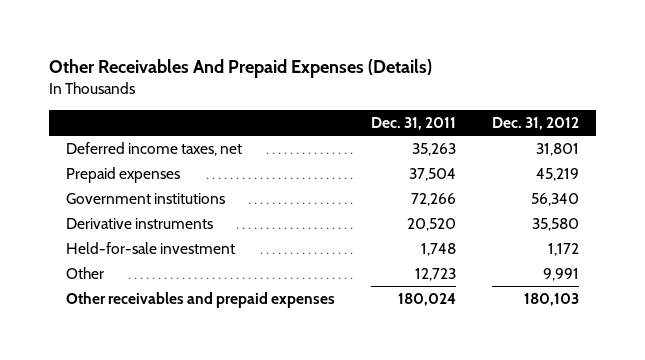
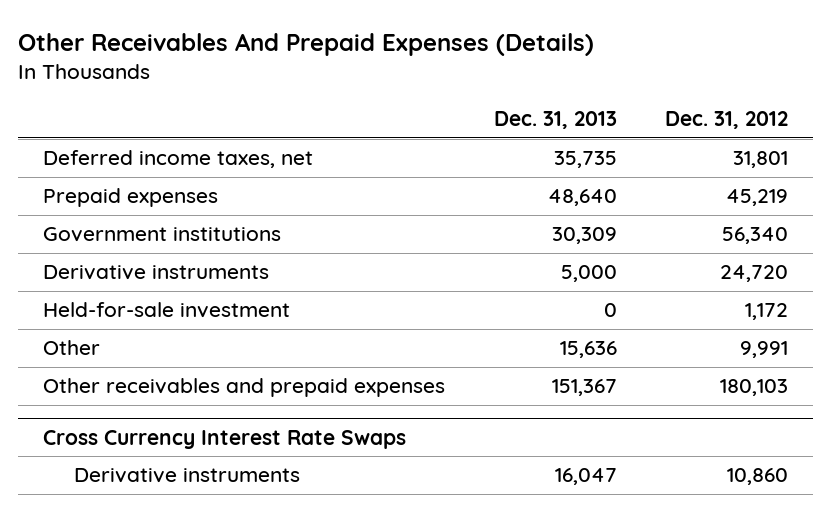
- | Dec. 31, 2011 | Dec. 31, 2012
+ | Dec. 31, 2013 | Dec. 31, 2012
- Derivative instruments | 20,520 | 35,580
+ Derivative instruments | 5,000 | 24,720
+ Cross Currency Interest Rate Swaps
+ Derivative instruments | 16,047 | 10,860

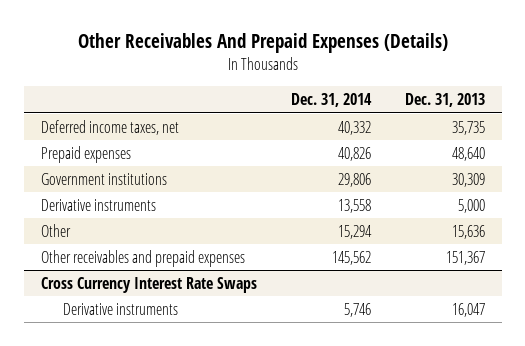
- | Dec. 31, 2013 | Dec. 31, 2012
+ | Dec. 31, 2014 | Dec. 31, 2013
- Held-for-sale investment | 0 | 1,172

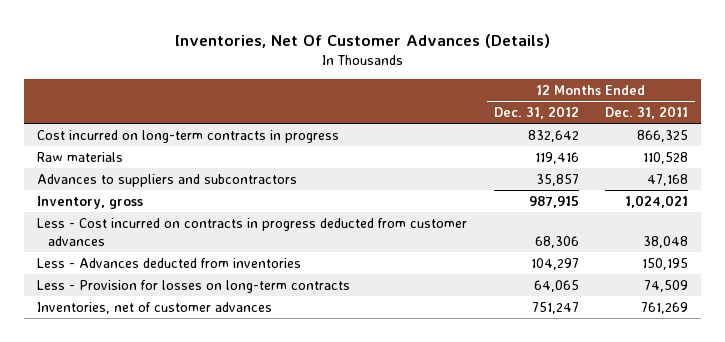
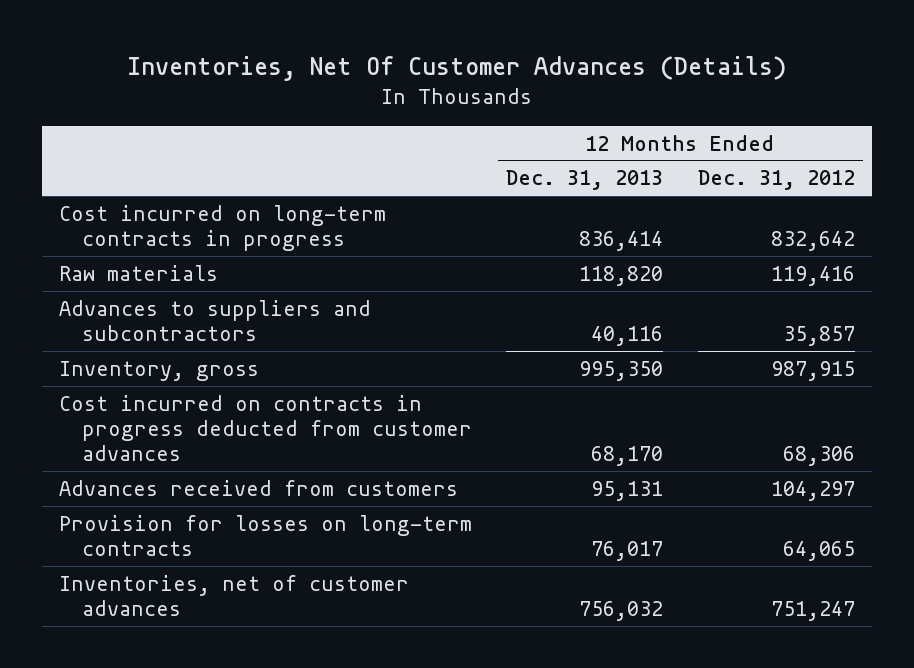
- | 12 Months Ended Dec. 31, 2012 | 12 Months Ended Dec. 31, 2011
+ | 12 Months Ended Dec. 31, 2013 | 12 Months Ended Dec. 31, 2012
- Less - Cost incurred on contracts in progress deducted from customer advances | 68,306 | 38,048
- Less - Advances deducted from inventories | 104,297 | 150,195
- Less - Provision for losses on long-term contracts | 64,065 | 74,509
+ Cost incurred on contracts in progress deducted from customer advances | 68,170 | 68,306
+ Advances received from customers | 95,131 | 104,297
+ Provision for losses on long-term contracts | 76,017 | 64,065

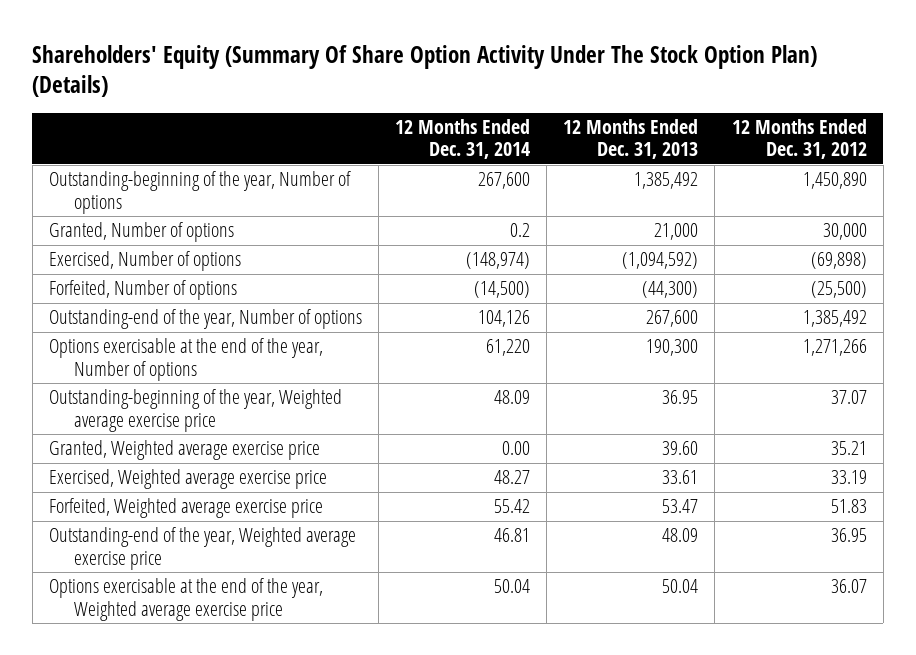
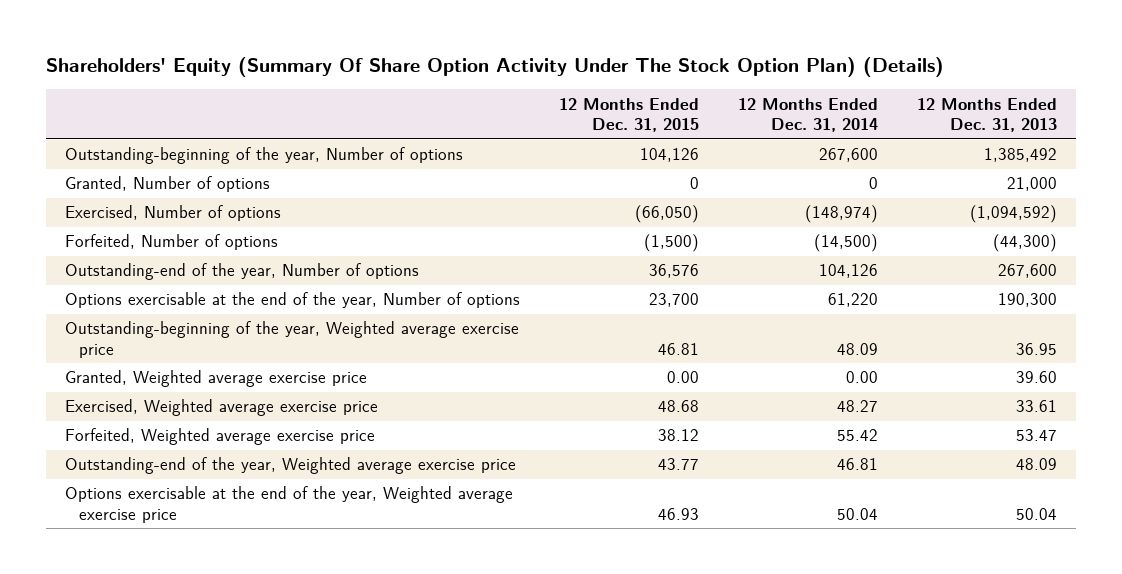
- | 12 Months Ended Dec. 31, 2014 | 12 Months Ended Dec. 31, 2013 | 12 Months Ended Dec. 31, 2012
+ | 12 Months Ended Dec. 31, 2015 | 12 Months Ended Dec. 31, 2014 | 12 Months Ended Dec. 31, 2013
- Granted, Number of options | 0.2 | 21,000 | 30,000
+ Granted, Number of options | 0 | 0 | 21,000

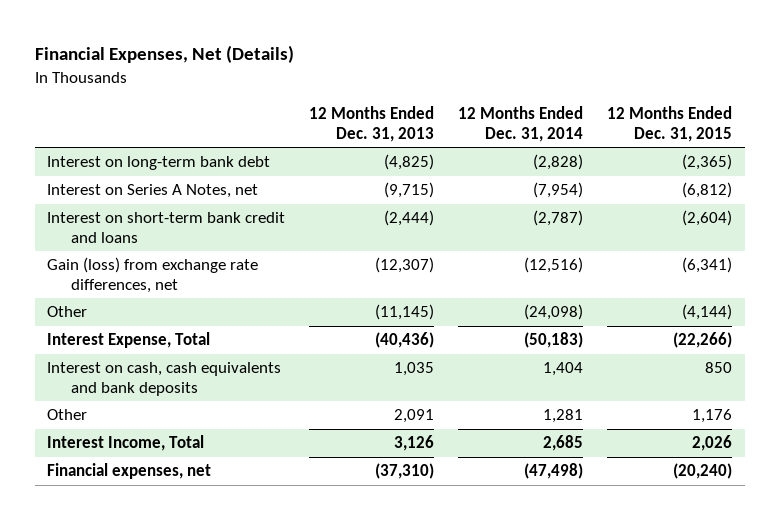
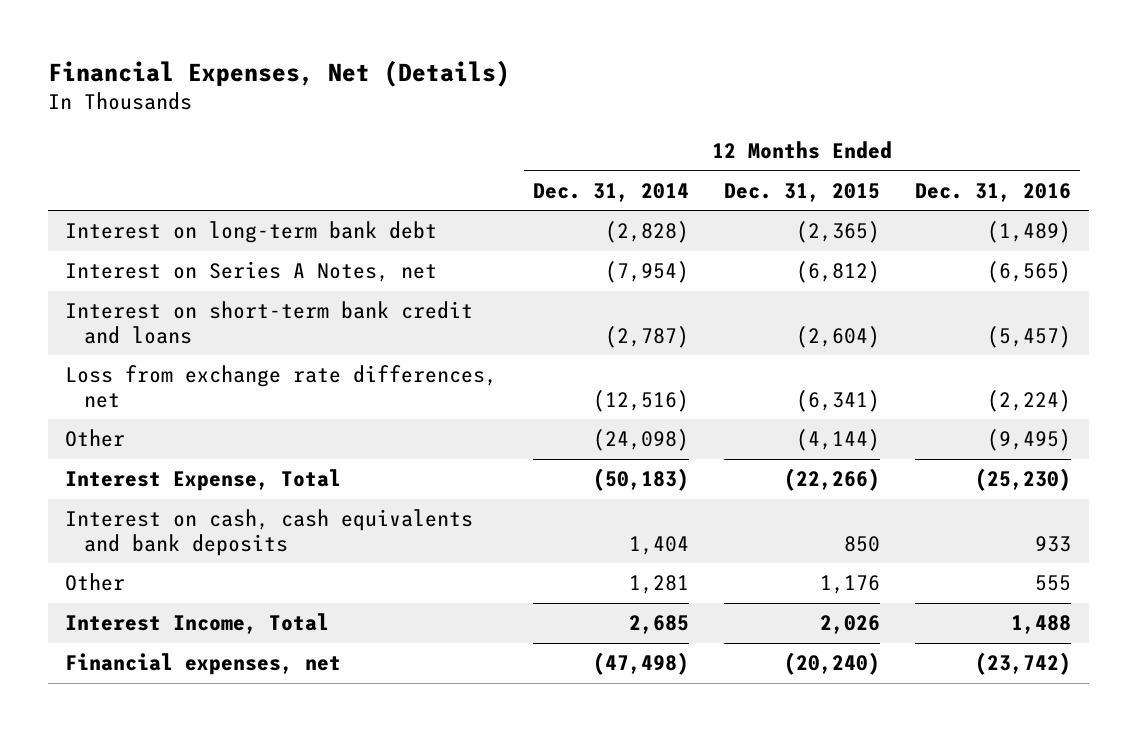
- | 12 Months Ended Dec. 31, 2013 | 12 Months Ended Dec. 31, 2014 | 12 Months Ended Dec. 31, 2015
+ | 12 Months Ended Dec. 31, 2014 | 12 Months Ended Dec. 31, 2015 | 12 Months Ended Dec. 31, 2016
- Gain (loss) from exchange rate differences, net | (12,307) | (12,516) | (6,341)
+ Loss from exchange rate differences, net | (12,516) | (6,341) | (2,224)

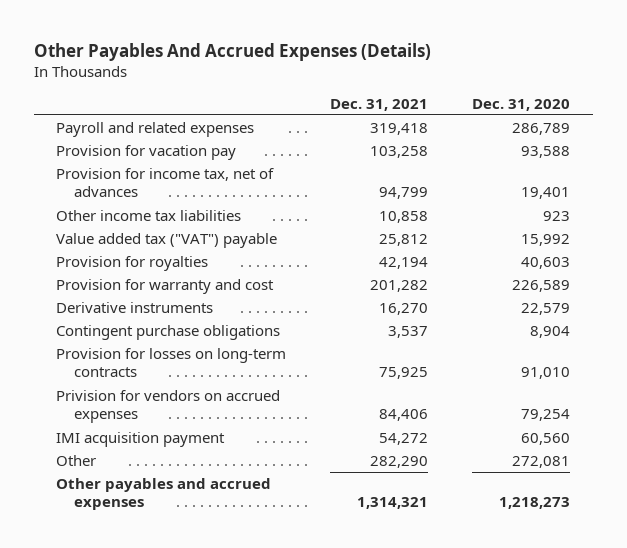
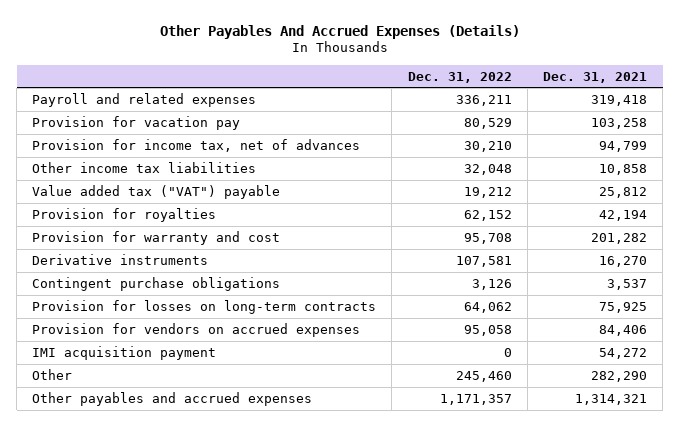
- | Dec. 31, 2021 | Dec. 31, 2020
+ | Dec. 31, 2022 | Dec. 31, 2021
- Privision for vendors on accrued expenses | 84,406 | 79,254
+ Provision for vendors on accrued expenses | 95,058 | 84,406

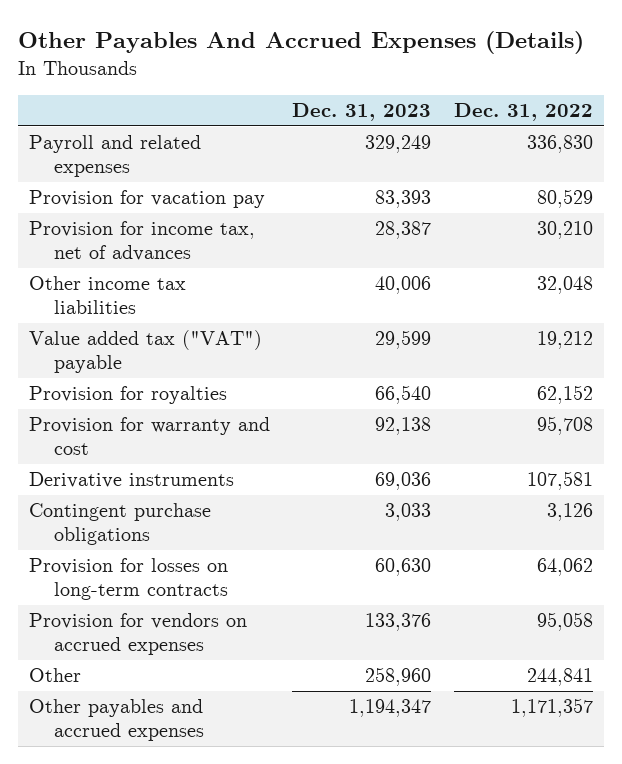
- | Dec. 31, 2022 | Dec. 31, 2021
+ | Dec. 31, 2023 | Dec. 31, 2022
- Payroll and related expenses | 336,211 | 319,418
+ Payroll and related expenses | 329,249 | 336,830
- IMI acquisition payment | 0 | 54,272
- Other | 245,460 | 282,290
+ Other | 258,960 | 244,841

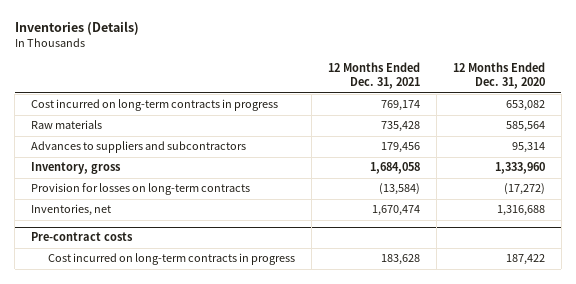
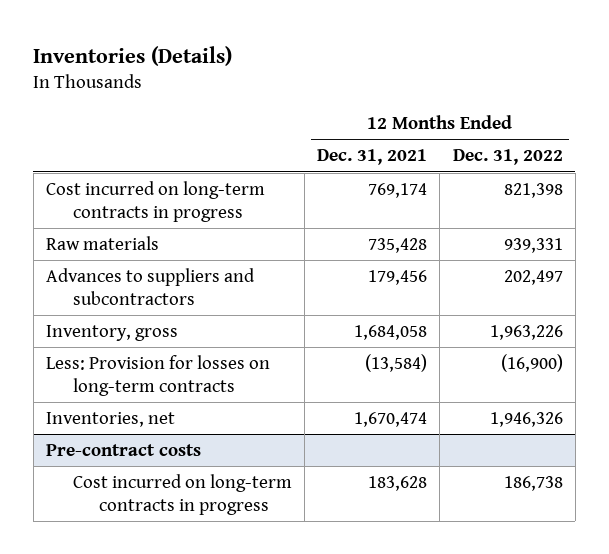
- | 12 Months Ended Dec. 31, 2021 | 12 Months Ended Dec. 31, 2020
+ | 12 Months Ended Dec. 31, 2021 | 12 Months Ended Dec. 31, 2022
- Provision for losses on long-term contracts | (13,584) | (17,272)
+ Less: Provision for losses on long-term contracts | (13,584) | (16,900)

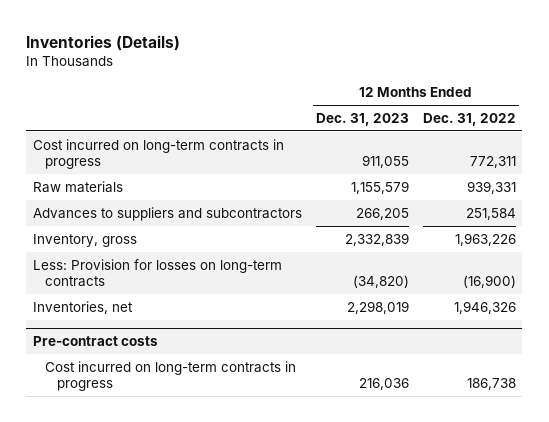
- | 12 Months Ended Dec. 31, 2021 | 12 Months Ended Dec. 31, 2022
+ | 12 Months Ended Dec. 31, 2023 | 12 Months Ended Dec. 31, 2022
- Cost incurred on long-term contracts in progress | 769,174 | 821,398
+ Cost incurred on long-term contracts in progress | 911,055 | 772,311
- Advances to suppliers and subcontractors | 179,456 | 202,497
+ Advances to suppliers and subcontractors | 266,205 | 251,584

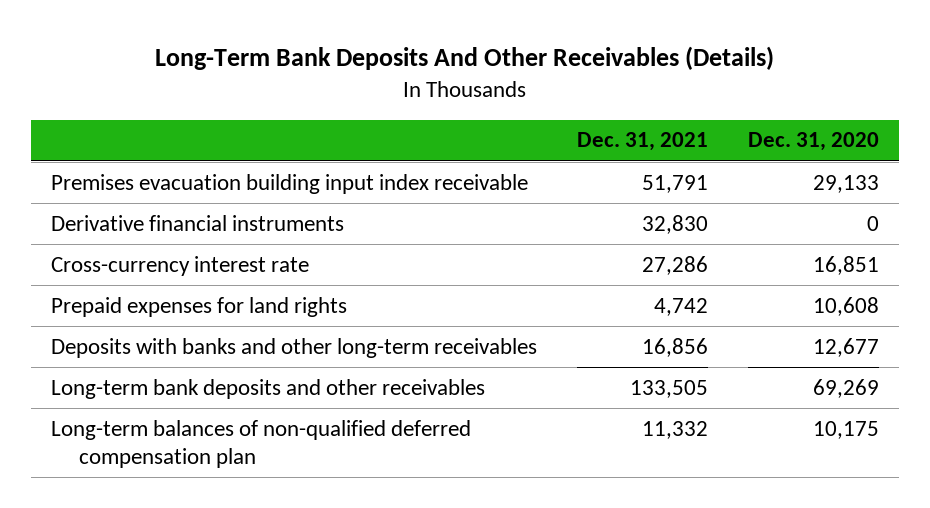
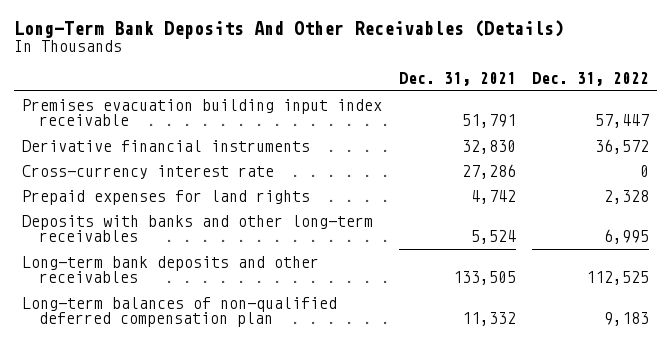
- | Dec. 31, 2021 | Dec. 31, 2020
+ | Dec. 31, 2021 | Dec. 31, 2022
- Deposits with banks and other long-term receivables | 16,856 | 12,677
+ Deposits with banks and other long-term receivables | 5,524 | 6,995

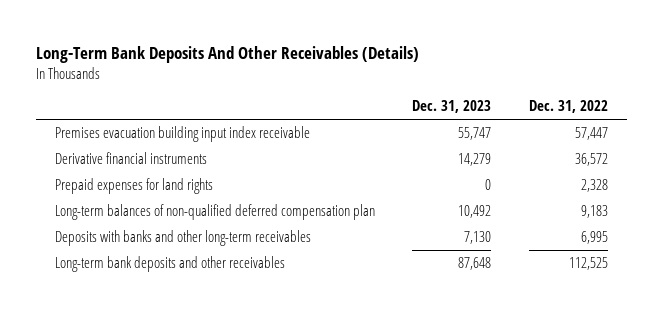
- | Dec. 31, 2021 | Dec. 31, 2022
+ | Dec. 31, 2023 | Dec. 31, 2022
- Cross-currency interest rate | 27,286 | 0
moved up: Long-term balances of non-qualified deferred compensation plan | 10,492 | 9,183

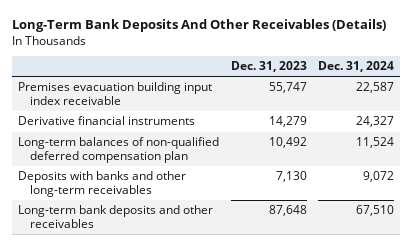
- | Dec. 31, 2023 | Dec. 31, 2022
+ | Dec. 31, 2023 | Dec. 31, 2024
- Prepaid expenses for land rights | 0 | 2,328

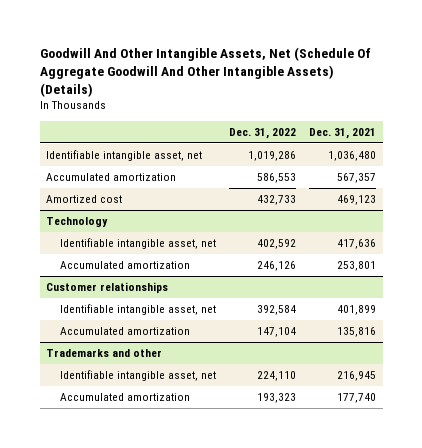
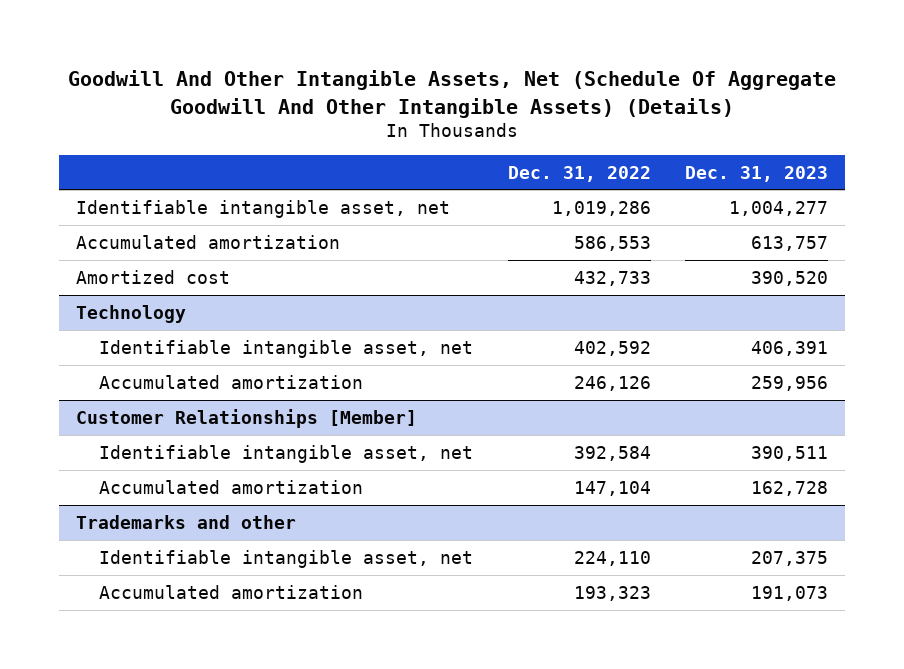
- | Dec. 31, 2022 | Dec. 31, 2021
+ | Dec. 31, 2022 | Dec. 31, 2023
- Customer relationships
+ Customer Relationships [Member]

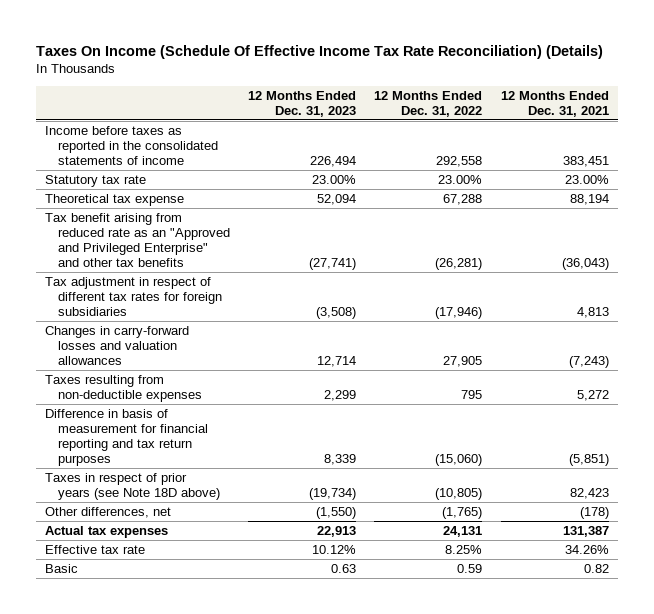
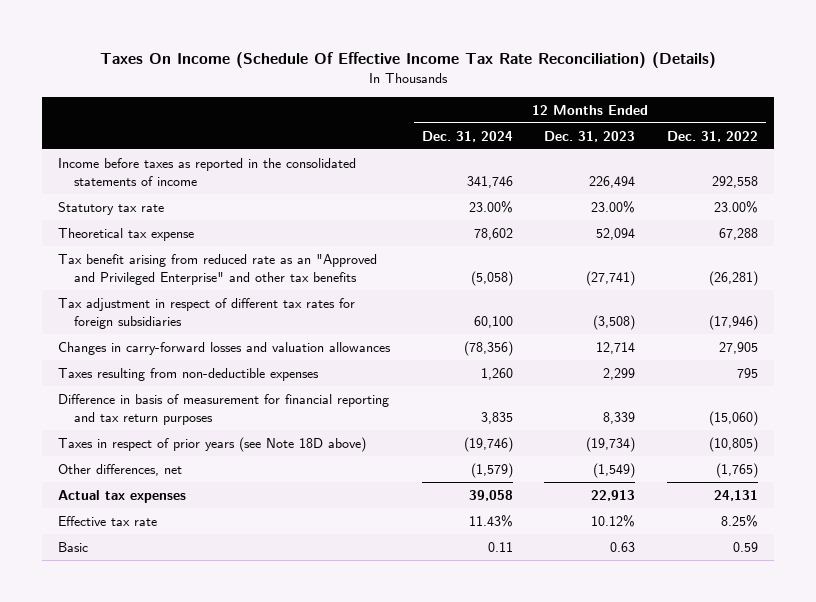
- | 12 Months Ended Dec. 31, 2023 | 12 Months Ended Dec. 31, 2022 | 12 Months Ended Dec. 31, 2021
+ | 12 Months Ended Dec. 31, 2024 | 12 Months Ended Dec. 31, 2023 | 12 Months Ended Dec. 31, 2022
- Other differences, net | (1,550) | (1,765) | (178)
+ Other differences, net | (1,579) | (1,549) | (1,765)

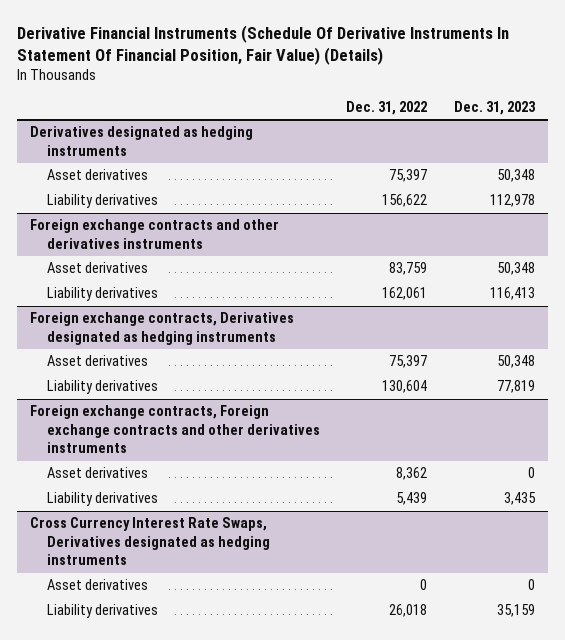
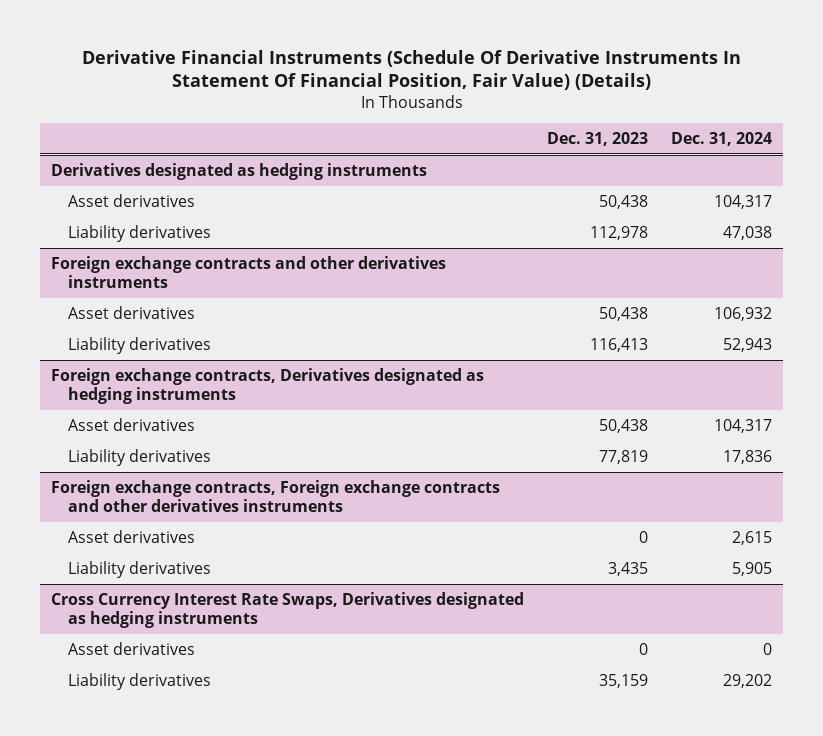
- | Dec. 31, 2022 | Dec. 31, 2023
+ | Dec. 31, 2023 | Dec. 31, 2024
@ Derivatives designated as hedging instruments
- Asset derivatives | 75,397 | 50,348
+ Asset derivatives | 50,438 | 104,317
@ Foreign exchange contracts and other derivatives instruments
- Asset derivatives | 83,759 | 50,348
+ Asset derivatives | 50,438 | 106,932
@ Foreign exchange contracts, Derivatives designated as hedging instruments
- Asset derivatives | 75,397 | 50,348
+ Asset derivatives | 50,438 | 104,317

